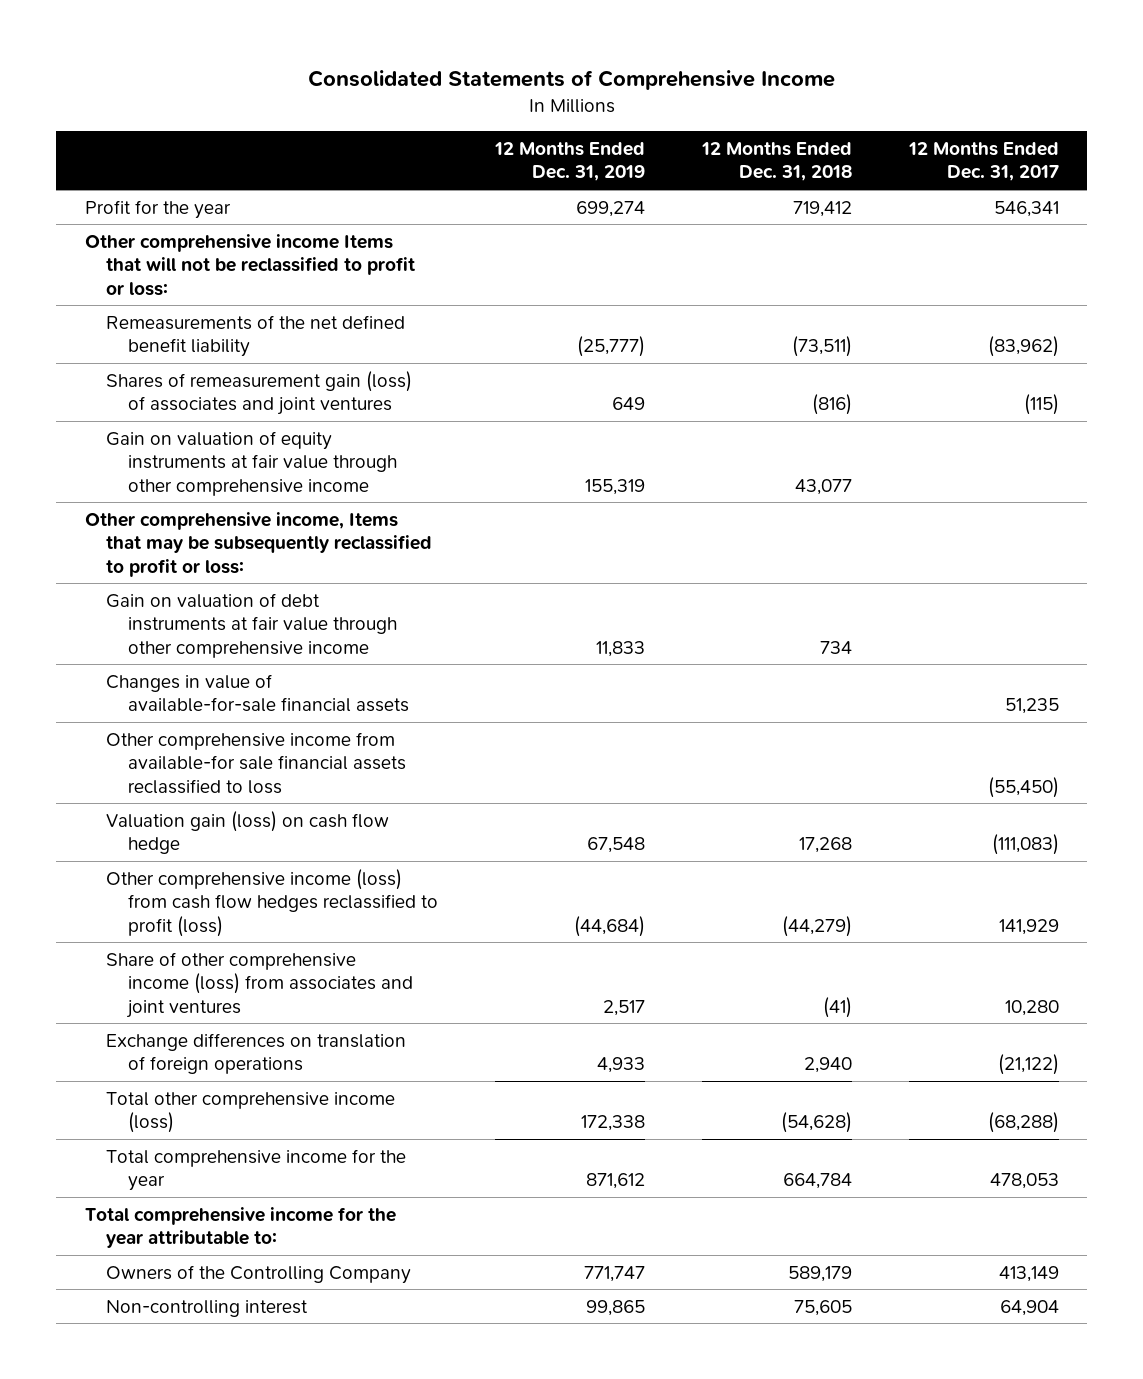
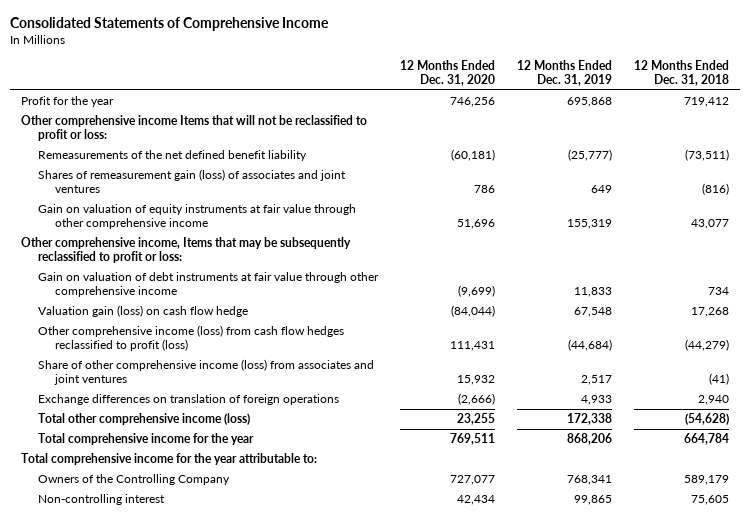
- | 12 Months Ended Dec. 31, 2019 | 12 Months Ended Dec. 31, 2018 | 12 Months Ended Dec. 31, 2017
+ | 12 Months Ended Dec. 31, 2020 | 12 Months Ended Dec. 31, 2019 | 12 Months Ended Dec. 31, 2018
- Profit for the year | 699,274 | 719,412 | 546,341
+ Profit for the year | 746,256 | 695,868 | 719,412
- Changes in value of available-for-sale financial assets | | | 51,235
- Other comprehensive income from available-for sale financial assets reclassified to loss | | | (55,450)
- Total comprehensive income for the year | 871,612 | 664,784 | 478,053
+ Total comprehensive income for the year | 769,511 | 868,206 | 664,784
- Owners of the Controlling Company | 771,747 | 589,179 | 413,149
+ Owners of the Controlling Company | 727,077 | 768,341 | 589,179

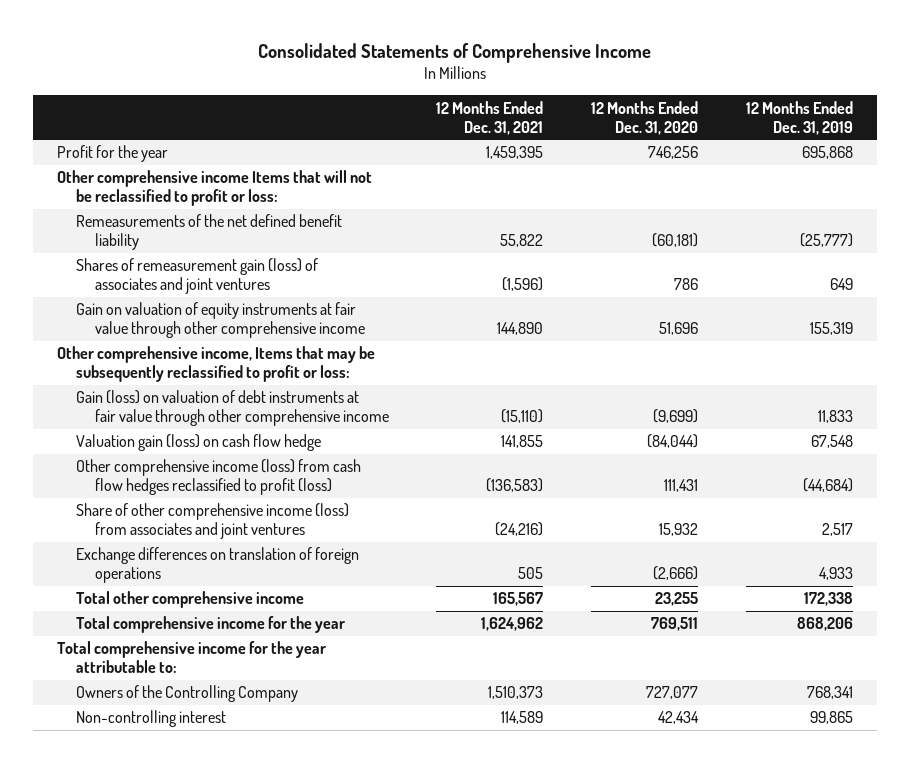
- | 12 Months Ended Dec. 31, 2020 | 12 Months Ended Dec. 31, 2019 | 12 Months Ended Dec. 31, 2018
+ | 12 Months Ended Dec. 31, 2021 | 12 Months Ended Dec. 31, 2020 | 12 Months Ended Dec. 31, 2019
- Gain on valuation of debt instruments at fair value through other comprehensive income | (9,699) | 11,833 | 734
+ Gain (loss) on valuation of debt instruments at fair value through other comprehensive income | (15,110) | (9,699) | 11,833
- Total other comprehensive income (loss) | 23,255 | 172,338 | (54,628)
+ Total other comprehensive income | 165,567 | 23,255 | 172,338

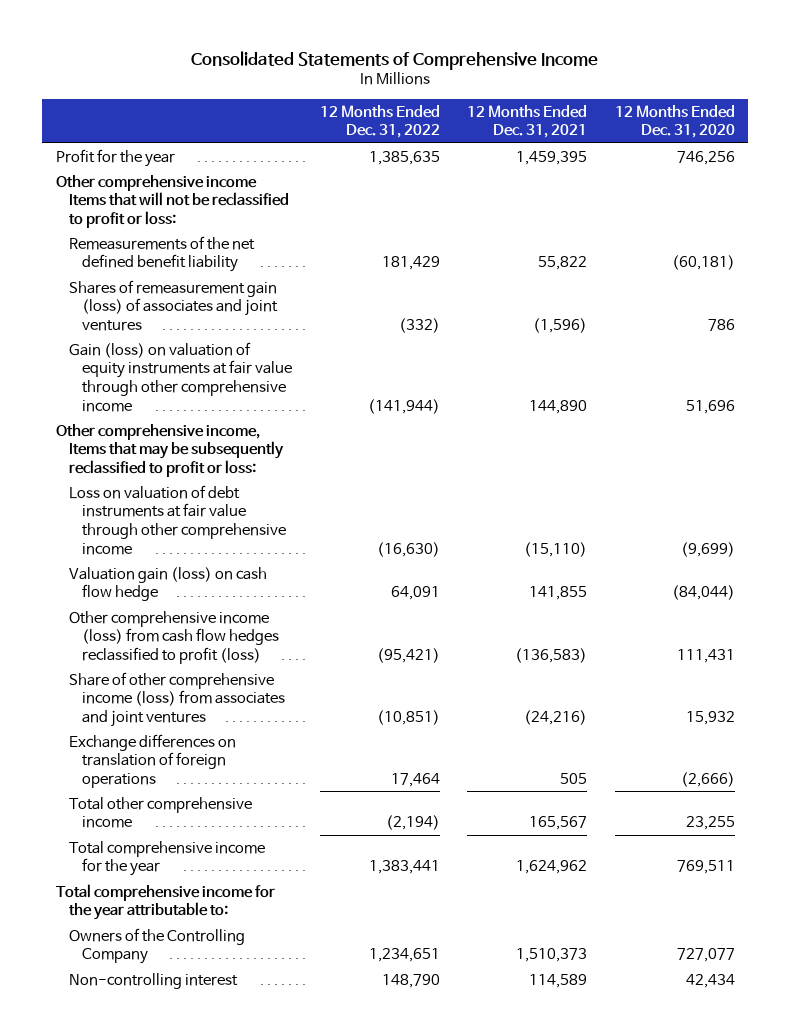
- | 12 Months Ended Dec. 31, 2021 | 12 Months Ended Dec. 31, 2020 | 12 Months Ended Dec. 31, 2019
+ | 12 Months Ended Dec. 31, 2022 | 12 Months Ended Dec. 31, 2021 | 12 Months Ended Dec. 31, 2020
- Gain on valuation of equity instruments at fair value through other comprehensive income | 144,890 | 51,696 | 155,319
+ Gain (loss) on valuation of equity instruments at fair value through other comprehensive income | (141,944) | 144,890 | 51,696
- Gain (loss) on valuation of debt instruments at fair value through other comprehensive income | (15,110) | (9,699) | 11,833
+ Loss on valuation of debt instruments at fair value through other comprehensive income | (16,630) | (15,110) | (9,699)

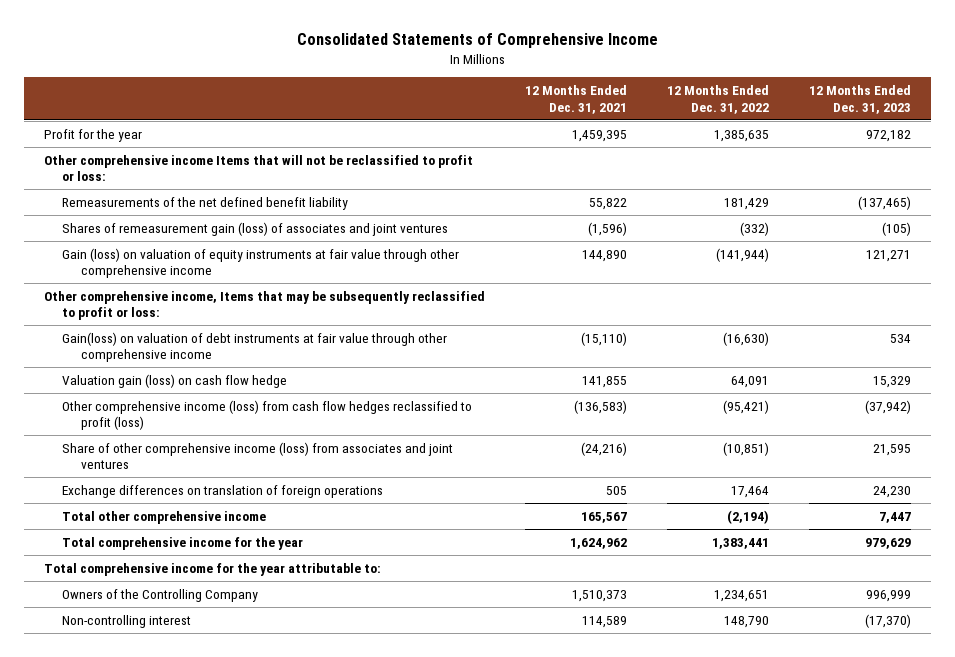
- | 12 Months Ended Dec. 31, 2022 | 12 Months Ended Dec. 31, 2021 | 12 Months Ended Dec. 31, 2020
+ | 12 Months Ended Dec. 31, 2021 | 12 Months Ended Dec. 31, 2022 | 12 Months Ended Dec. 31, 2023
- Loss on valuation of debt instruments at fair value through other comprehensive income | (16,630) | (15,110) | (9,699)
+ Gain(loss) on valuation of debt instruments at fair value through other comprehensive income | (15,110) | (16,630) | 534

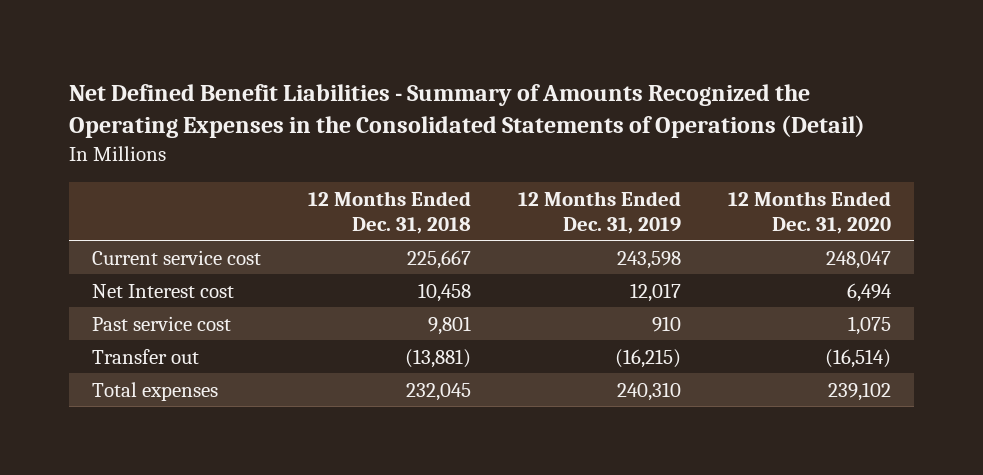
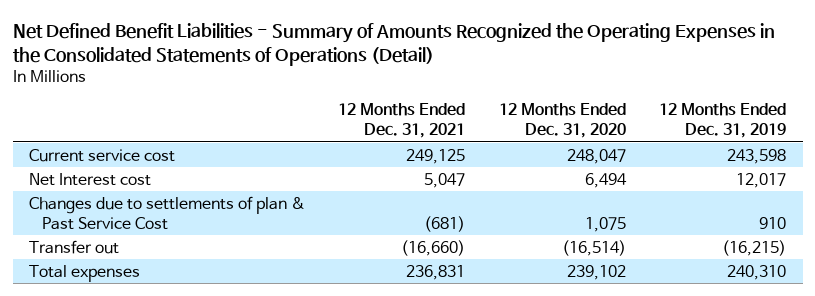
- | 12 Months Ended Dec. 31, 2018 | 12 Months Ended Dec. 31, 2019 | 12 Months Ended Dec. 31, 2020
+ | 12 Months Ended Dec. 31, 2021 | 12 Months Ended Dec. 31, 2020 | 12 Months Ended Dec. 31, 2019
- Past service cost | 9,801 | 910 | 1,075
+ Changes due to settlements of plan & Past Service Cost | (681) | 1,075 | 910

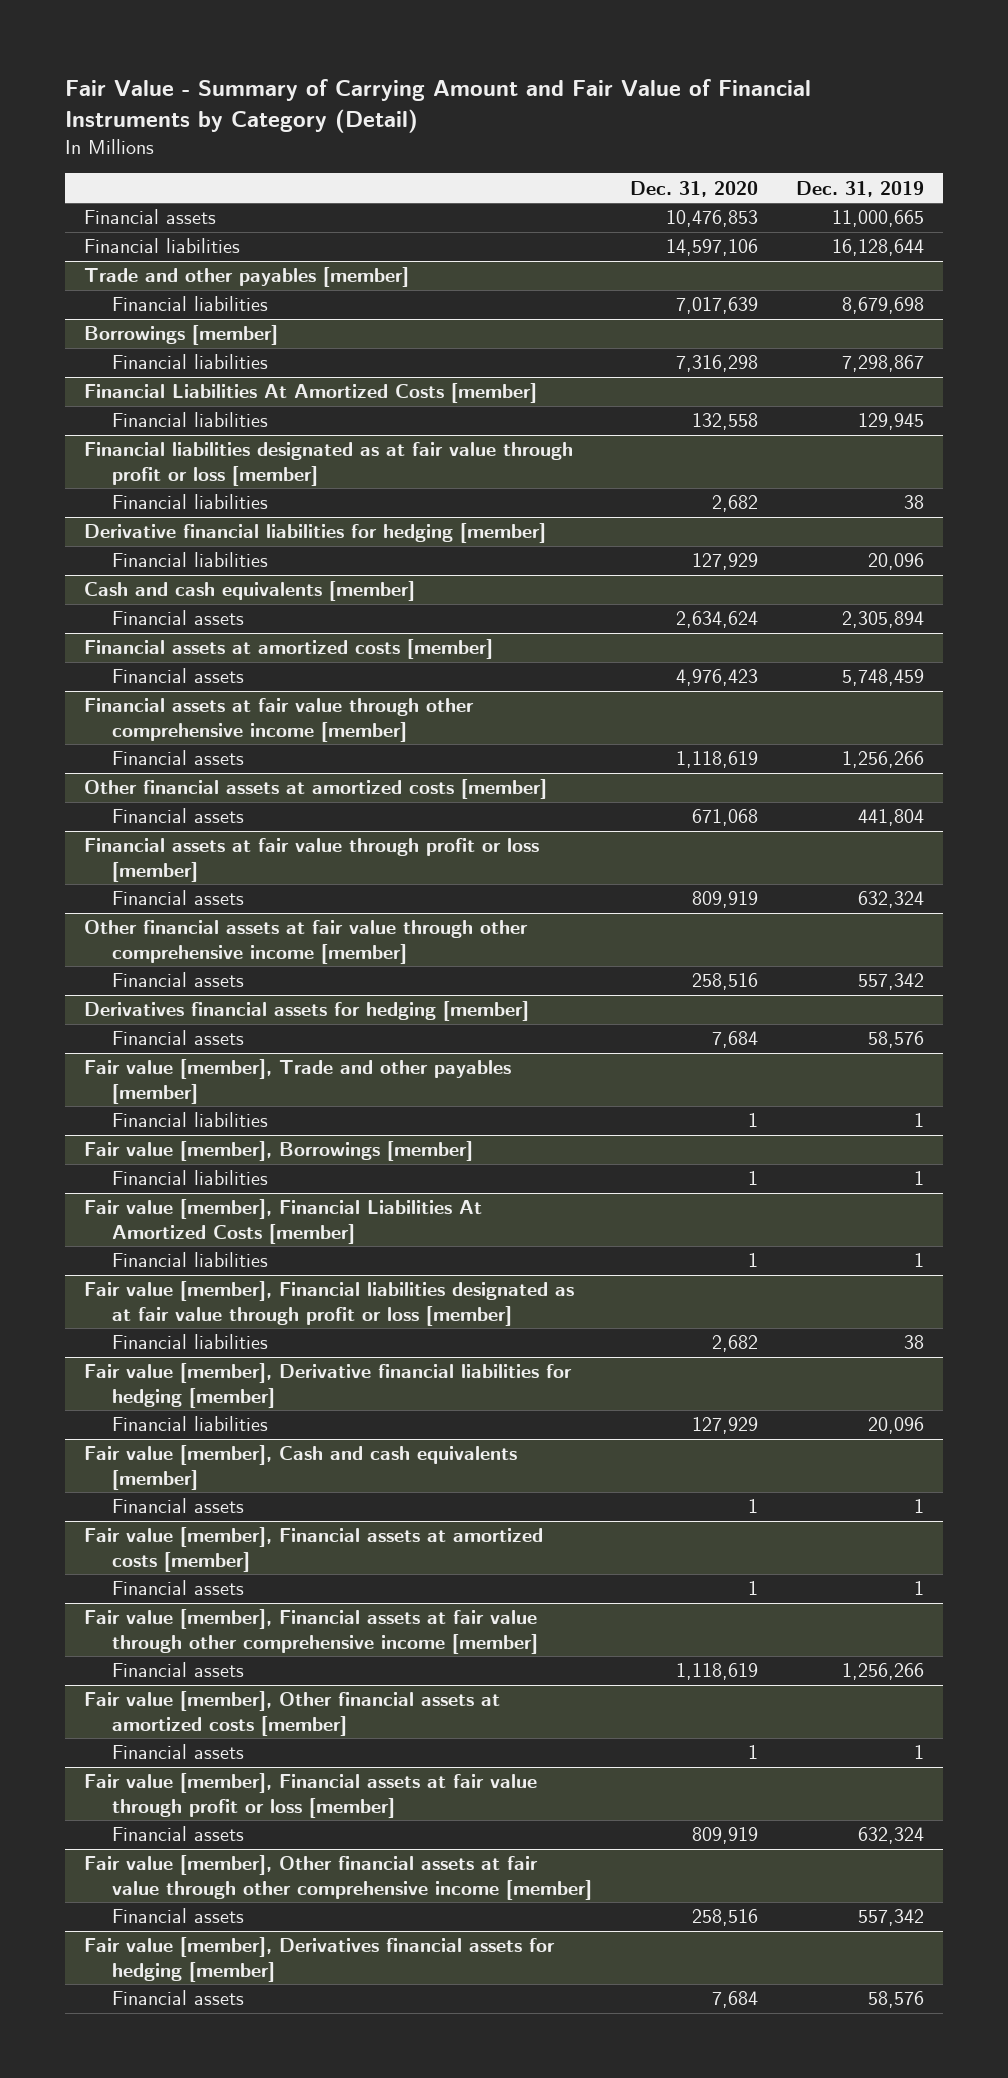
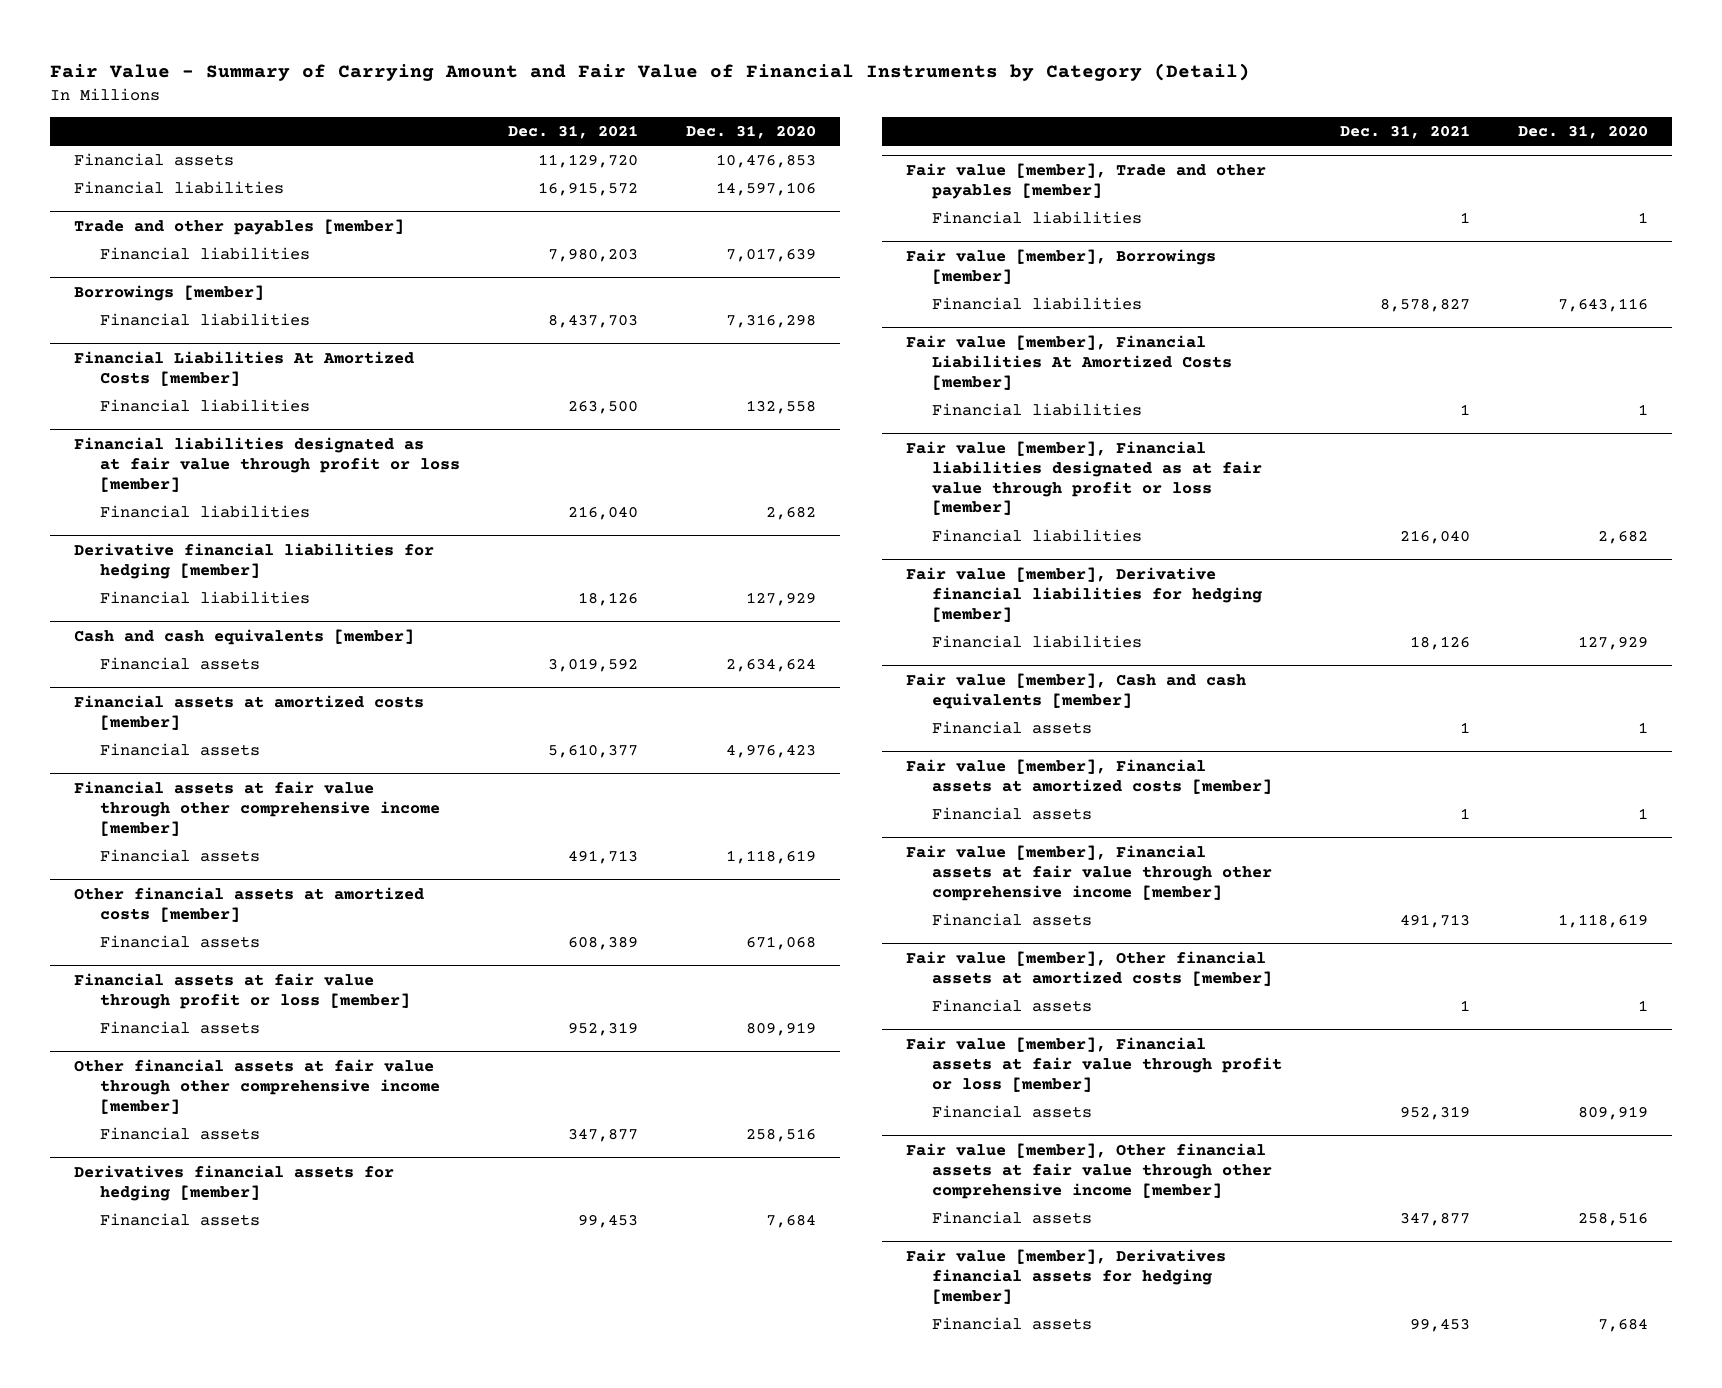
- | Dec. 31, 2020 | Dec. 31, 2019
+ | Dec. 31, 2021 | Dec. 31, 2020
@ Fair value [member], Borrowings [member]
- Financial liabilities | 1 | 1
+ Financial liabilities | 8,578,827 | 7,643,116

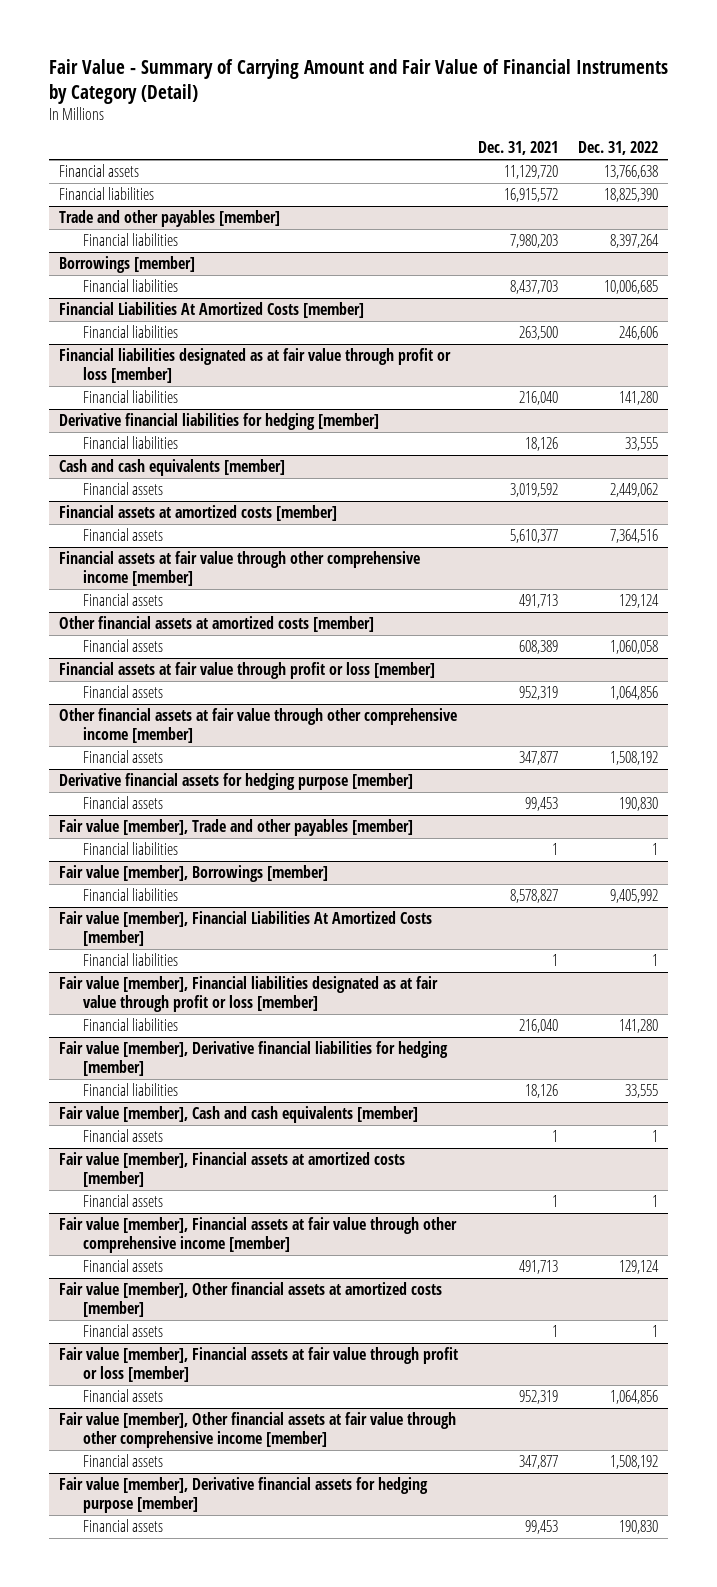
- | Dec. 31, 2021 | Dec. 31, 2020
+ | Dec. 31, 2021 | Dec. 31, 2022
- Derivatives financial assets for hedging [member]
+ Derivative financial assets for hedging purpose [member]
- Fair value [member], Derivatives financial assets for hedging [member]
+ Fair value [member], Derivative financial assets for hedging purpose [member]

